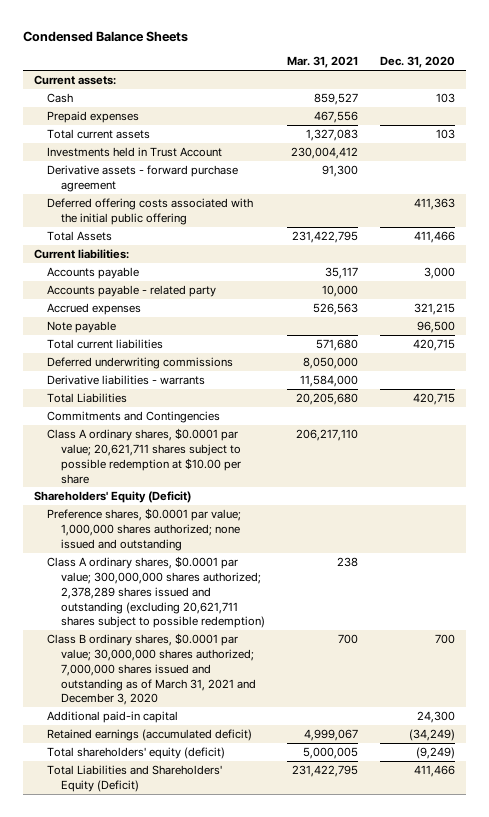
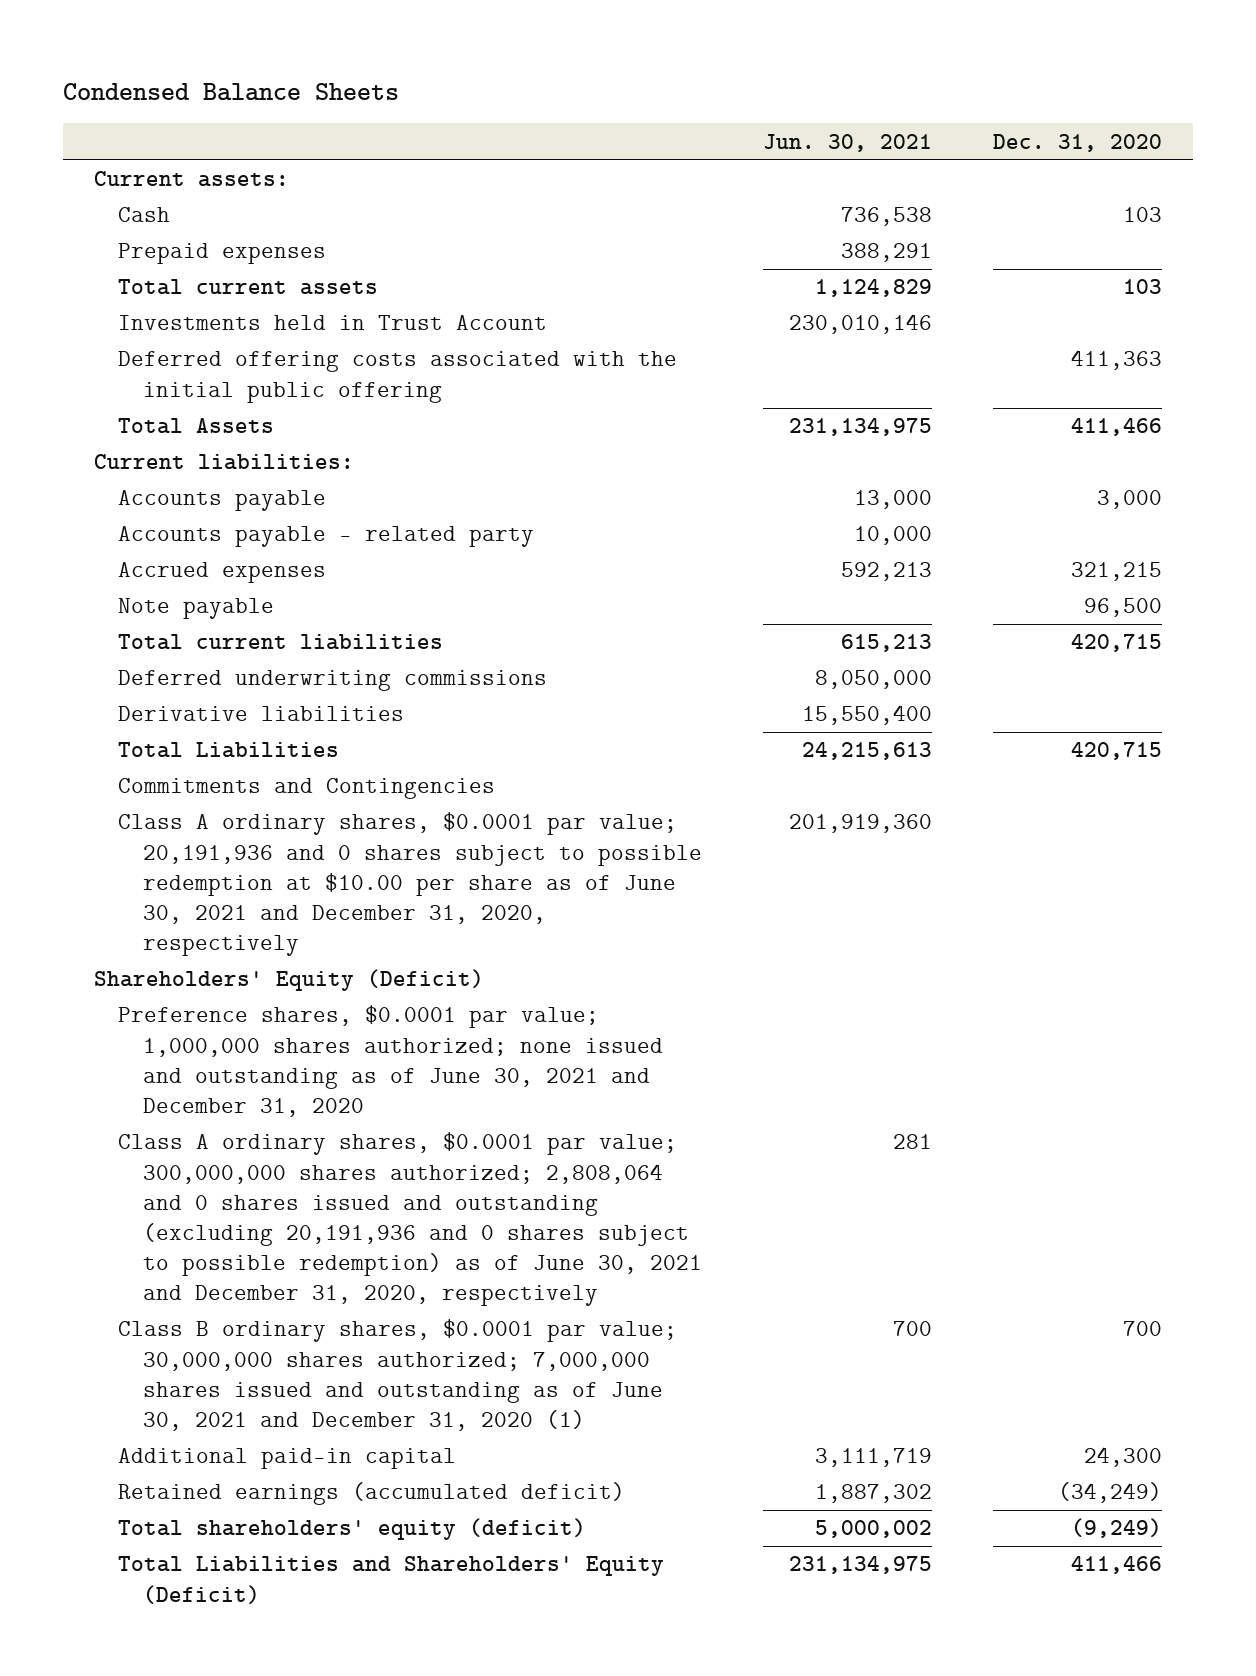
- | Mar. 31, 2021 | Dec. 31, 2020
+ | Jun. 30, 2021 | Dec. 31, 2020
- Derivative assets - forward purchase agreement | 91,300 |
- Derivative liabilities - warrants | 11,584,000 |
+ Derivative liabilities | 15,550,400 |
- Class A ordinary shares, $0.0001 par value; 20,621,711 shares subject to possible redemption at $10.00 per share | 206,217,110 |
+ Class A ordinary shares, $0.0001 par value; 20,191,936 and 0 shares subject to possible redemption at $10.00 per share as of June 30, 2021 and December 31, 2020, respectively | 201,919,360 |
- Preference shares, $0.0001 par value; 1,000,000 shares authorized; none issued and outstanding
- Class A ordinary shares, $0.0001 par value; 300,000,000 shares authorized; 2,378,289 shares issued and outstanding (excluding 20,621,711 shares subject to possible redemption) | 238 |
- Class B ordinary shares, $0.0001 par value; 30,000,000 shares authorized; 7,000,000 shares issued and outstanding as of March 31, 2021 and December 3, 2020 | 700 | 700
+ Preference shares, $0.0001 par value; 1,000,000 shares authorized; none issued and outstanding as of June 30, 2021 and December 31, 2020
+ Class A ordinary shares, $0.0001 par value; 300,000,000 shares authorized; 2,808,064 and 0 shares issued and outstanding (excluding 20,191,936 and 0 shares subject to possible redemption) as of June 30, 2021 and December 31, 2020, respectively | 281 |
+ Class B ordinary shares, $0.0001 par value; 30,000,000 shares authorized; 7,000,000 shares issued and outstanding as of June 30, 2021 and December 31, 2020 (1) | 700 | 700

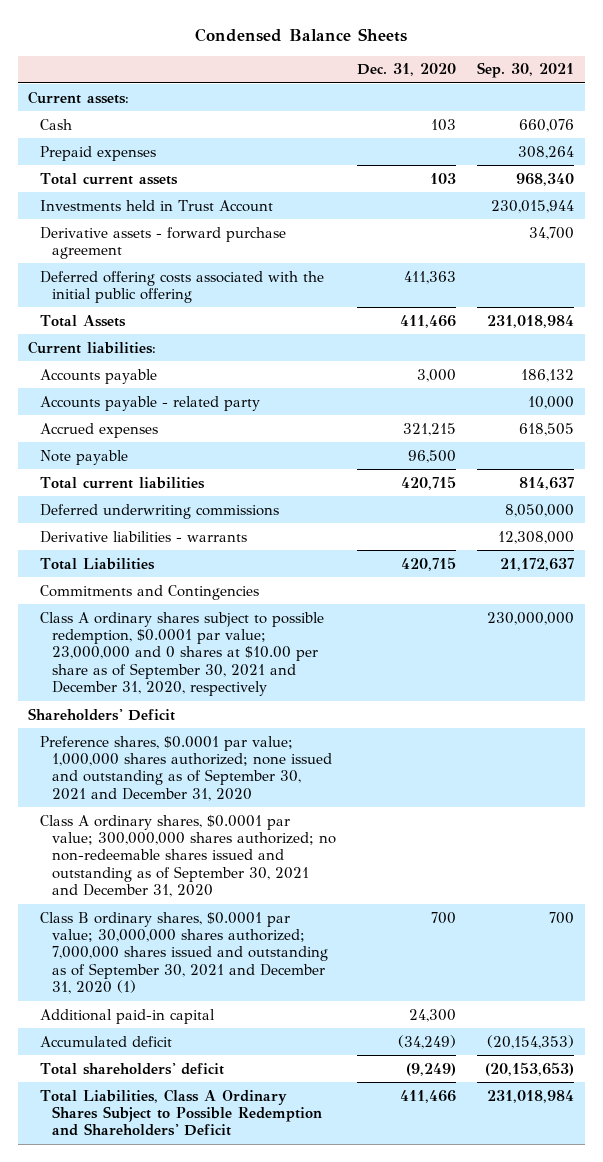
- | Jun. 30, 2021 | Dec. 31, 2020
+ | Dec. 31, 2020 | Sep. 30, 2021
+ Derivative assets - forward purchase agreement | | 34,700
- Derivative liabilities | 15,550,400 |
+ Derivative liabilities - warrants | | 12,308,000
- Class A ordinary shares, $0.0001 par value; 20,191,936 and 0 shares subject to possible redemption at $10.00 per share as of June 30, 2021 and December 31, 2020, respectively | 201,919,360 |
- Shareholders' Equity (Deficit)
- Preference shares, $0.0001 par value; 1,000,000 shares authorized; none issued and outstanding as of June 30, 2021 and December 31, 2020
- Class A ordinary shares, $0.0001 par value; 300,000,000 shares authorized; 2,808,064 and 0 shares issued and outstanding (excluding 20,191,936 and 0 shares subject to possible redemption) as of June 30, 2021 and December 31, 2020, respectively | 281 |
- Class B ordinary shares, $0.0001 par value; 30,000,000 shares authorized; 7,000,000 shares issued and outstanding as of June 30, 2021 and December 31, 2020 (1) | 700 | 700
+ Class A ordinary shares subject to possible redemption, $0.0001 par value; 23,000,000 and 0 shares at $10.00 per share as of September 30, 2021 and December 31, 2020, respectively | | 230,000,000
+ Shareholders' Deficit
+ Preference shares, $0.0001 par value; 1,000,000 shares authorized; none issued and outstanding as of September 30, 2021 and December 31, 2020
+ Class A ordinary shares, $0.0001 par value; 300,000,000 shares authorized; no non-redeemable shares issued and outstanding as of September 30, 2021 and December 31, 2020
+ Class B ordinary shares, $0.0001 par value; 30,000,000 shares authorized; 7,000,000 shares issued and outstanding as of September 30, 2021 and December 31, 2020 (1) | 700 | 700
- Retained earnings (accumulated deficit) | 1,887,302 | (34,249)
- Total shareholders' equity (deficit) | 5,000,002 | (9,249)
- Total Liabilities and Shareholders' Equity (Deficit) | 231,134,975 | 411,466
+ Accumulated deficit | (34,249) | (20,154,353)
+ Total shareholders' deficit | (9,249) | (20,153,653)
+ Total Liabilities, Class A Ordinary Shares Subject to Possible Redemption and Shareholders' Deficit | 411,466 | 231,018,984

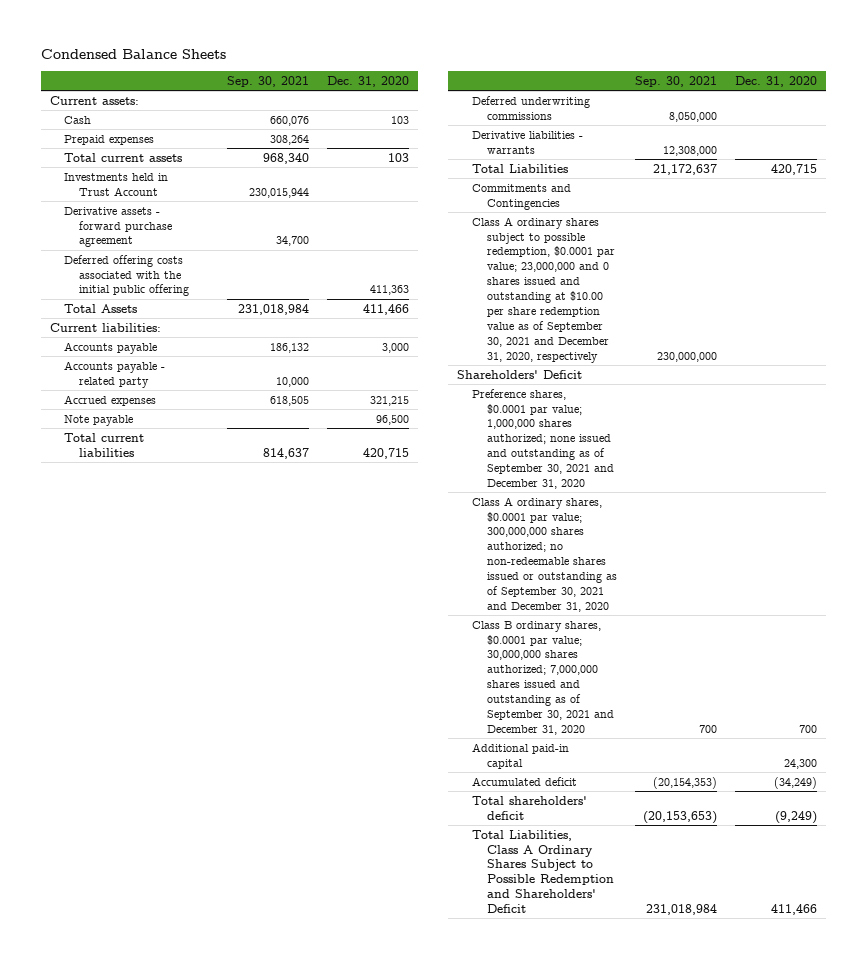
- | Dec. 31, 2020 | Sep. 30, 2021
+ | Sep. 30, 2021 | Dec. 31, 2020
- Class A ordinary shares subject to possible redemption, $0.0001 par value; 23,000,000 and 0 shares at $10.00 per share as of September 30, 2021 and December 31, 2020, respectively | | 230,000,000
+ Class A ordinary shares subject to possible redemption, $0.0001 par value; 23,000,000 and 0 shares issued and outstanding at $10.00 per share redemption value as of September 30, 2021 and December 31, 2020, respectively | 230,000,000 |
- Class A ordinary shares, $0.0001 par value; 300,000,000 shares authorized; no non-redeemable shares issued and outstanding as of September 30, 2021 and December 31, 2020
- Class B ordinary shares, $0.0001 par value; 30,000,000 shares authorized; 7,000,000 shares issued and outstanding as of September 30, 2021 and December 31, 2020 (1) | 700 | 700
+ Class A ordinary shares, $0.0001 par value; 300,000,000 shares authorized; no non-redeemable shares issued or outstanding as of September 30, 2021 and December 31, 2020
+ Class B ordinary shares, $0.0001 par value; 30,000,000 shares authorized; 7,000,000 shares issued and outstanding as of September 30, 2021 and December 31, 2020 | 700 | 700

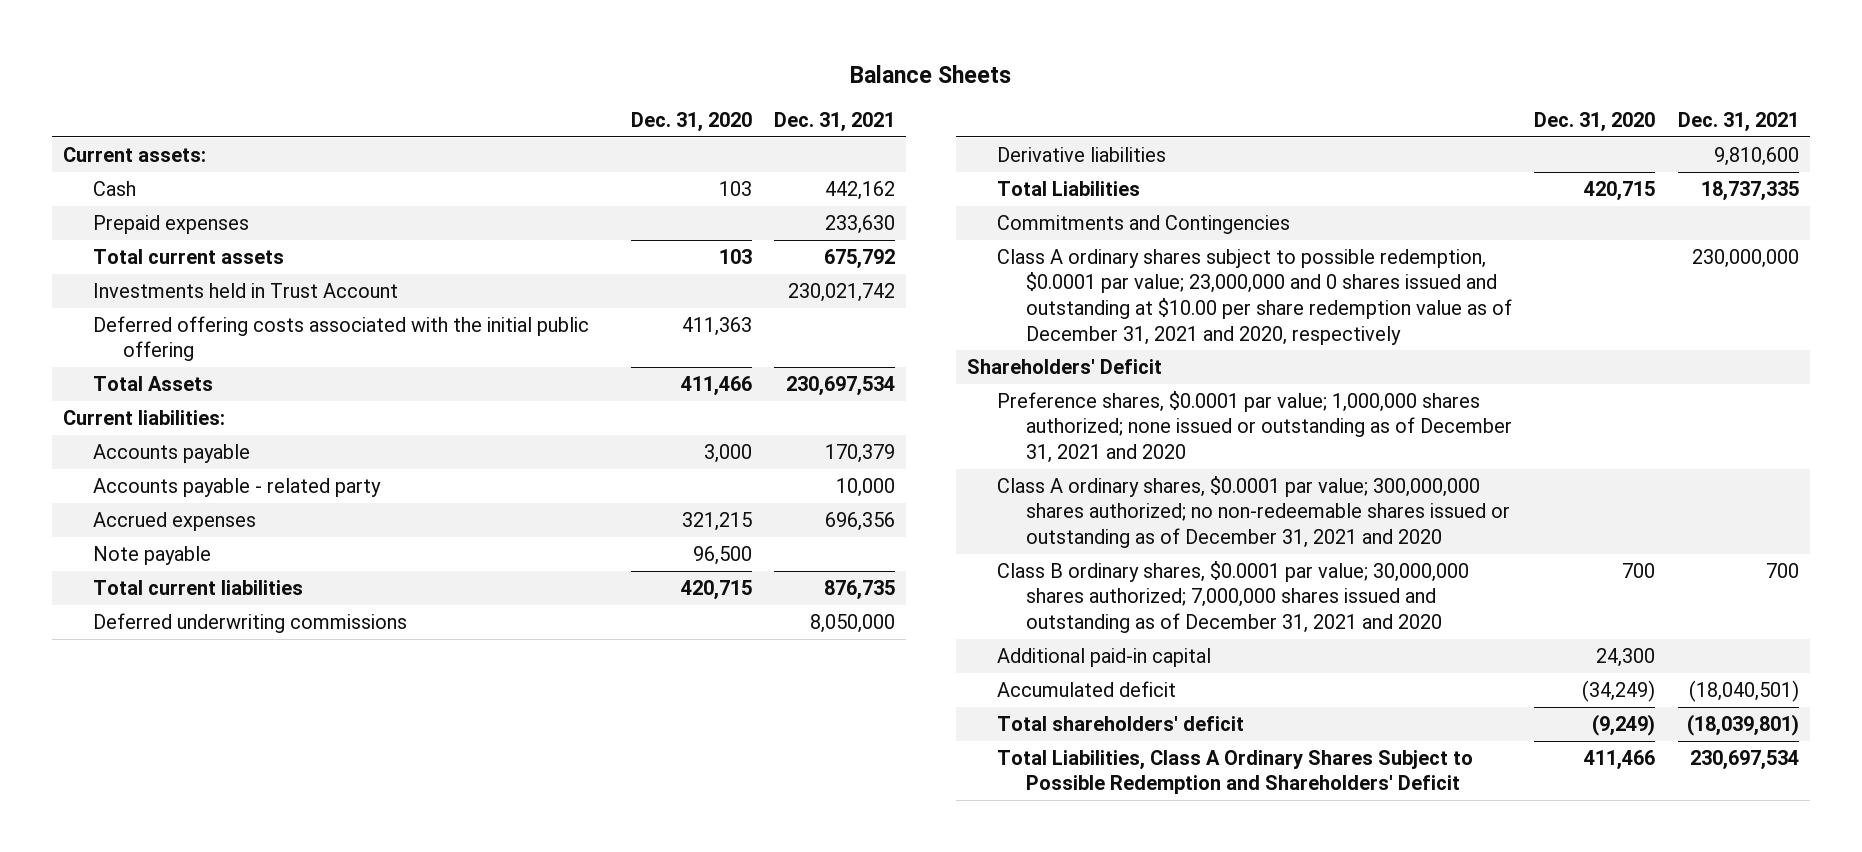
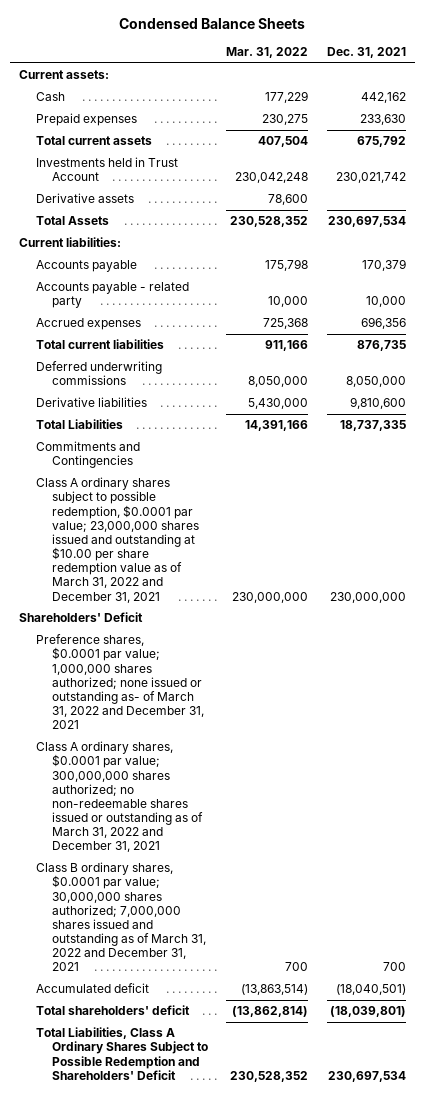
- Balance Sheets
+ Condensed Balance Sheets
- | Dec. 31, 2020 | Dec. 31, 2021
+ | Mar. 31, 2022 | Dec. 31, 2021
- Deferred offering costs associated with the initial public offering | 411,363 |
+ Derivative assets | 78,600 |
- Note payable | 96,500 |
- Class A ordinary shares subject to possible redemption, $0.0001 par value; 23,000,000 and 0 shares issued and outstanding at $10.00 per share redemption value as of December 31, 2021 and 2020, respectively | | 230,000,000
+ Class A ordinary shares subject to possible redemption, $0.0001 par value; 23,000,000 shares issued and outstanding at $10.00 per share redemption value as of March 31, 2022 and December 31, 2021 | 230,000,000 | 230,000,000
- Preference shares, $0.0001 par value; 1,000,000 shares authorized; none issued or outstanding as of December 31, 2021 and 2020
- Class A ordinary shares, $0.0001 par value; 300,000,000 shares authorized; no non-redeemable shares issued or outstanding as of December 31, 2021 and 2020
- Class B ordinary shares, $0.0001 par value; 30,000,000 shares authorized; 7,000,000 shares issued and outstanding as of December 31, 2021 and 2020 | 700 | 700
- Additional paid-in capital | 24,300 |
+ Preference shares, $0.0001 par value; 1,000,000 shares authorized; none issued or outstanding as- of March 31, 2022 and December 31, 2021
+ Class A ordinary shares, $0.0001 par value; 300,000,000 shares authorized; no non-redeemable shares issued or outstanding as of March 31, 2022 and December 31, 2021
+ Class B ordinary shares, $0.0001 par value; 30,000,000 shares authorized; 7,000,000 shares issued and outstanding as of March 31, 2022 and December 31, 2021 | 700 | 700

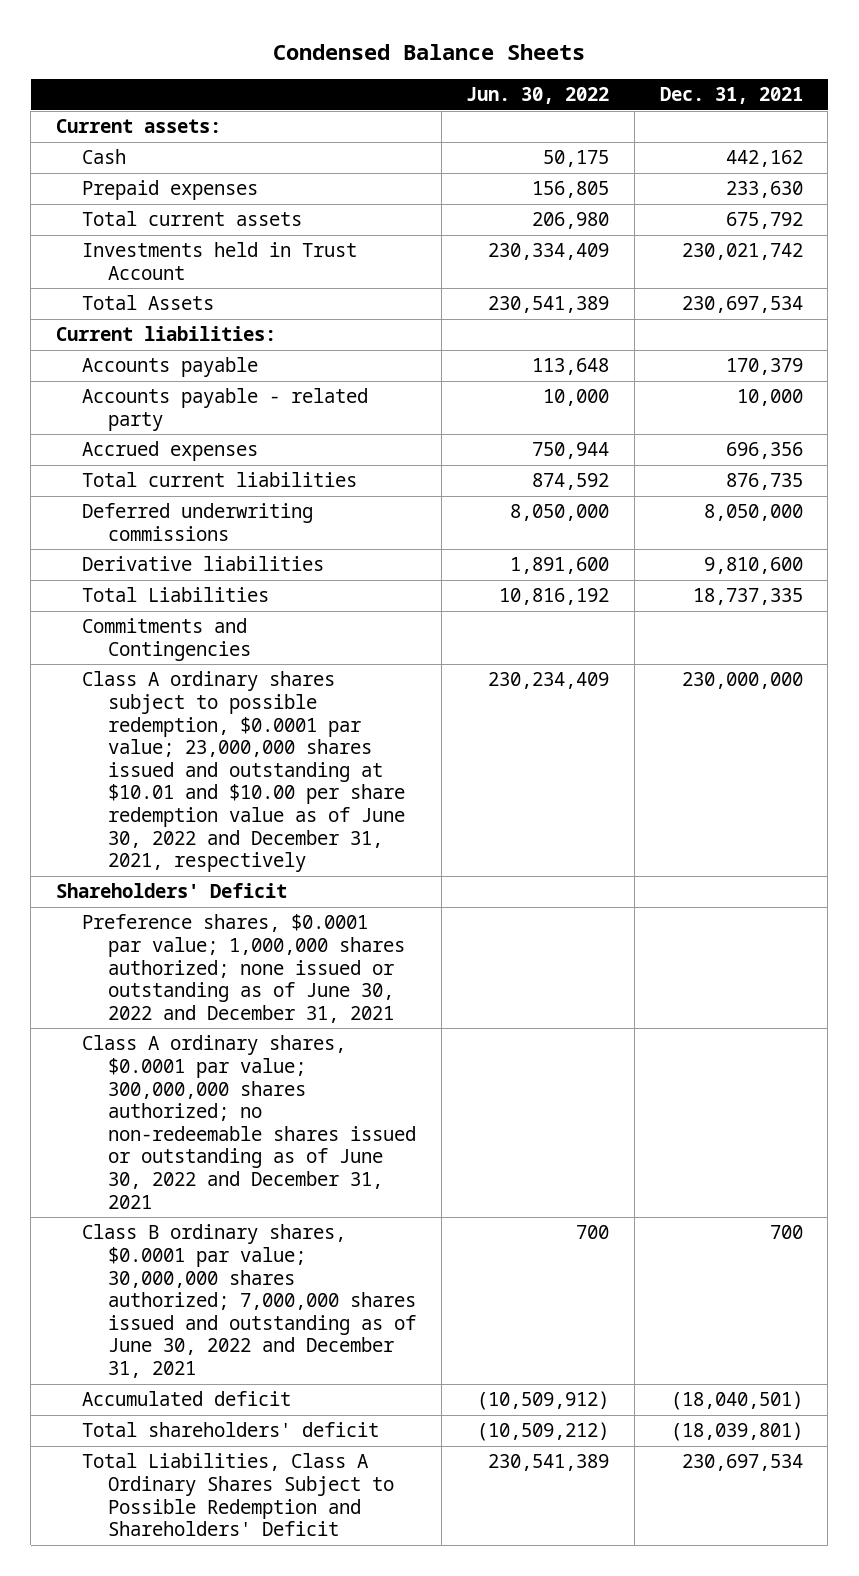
- | Mar. 31, 2022 | Dec. 31, 2021
+ | Jun. 30, 2022 | Dec. 31, 2021
- Derivative assets | 78,600 |
- Class A ordinary shares subject to possible redemption, $0.0001 par value; 23,000,000 shares issued and outstanding at $10.00 per share redemption value as of March 31, 2022 and December 31, 2021 | 230,000,000 | 230,000,000
+ Class A ordinary shares subject to possible redemption, $0.0001 par value; 23,000,000 shares issued and outstanding at $10.01 and $10.00 per share redemption value as of June 30, 2022 and December 31, 2021, respectively | 230,234,409 | 230,000,000
- Preference shares, $0.0001 par value; 1,000,000 shares authorized; none issued or outstanding as- of March 31, 2022 and December 31, 2021
- Class A ordinary shares, $0.0001 par value; 300,000,000 shares authorized; no non-redeemable shares issued or outstanding as of March 31, 2022 and December 31, 2021
- Class B ordinary shares, $0.0001 par value; 30,000,000 shares authorized; 7,000,000 shares issued and outstanding as of March 31, 2022 and December 31, 2021 | 700 | 700
+ Preference shares, $0.0001 par value; 1,000,000 shares authorized; none issued or outstanding as of June 30, 2022 and December 31, 2021
+ Class A ordinary shares, $0.0001 par value; 300,000,000 shares authorized; no non-redeemable shares issued or outstanding as of June 30, 2022 and December 31, 2021
+ Class B ordinary shares, $0.0001 par value; 30,000,000 shares authorized; 7,000,000 shares issued and outstanding as of June 30, 2022 and December 31, 2021 | 700 | 700

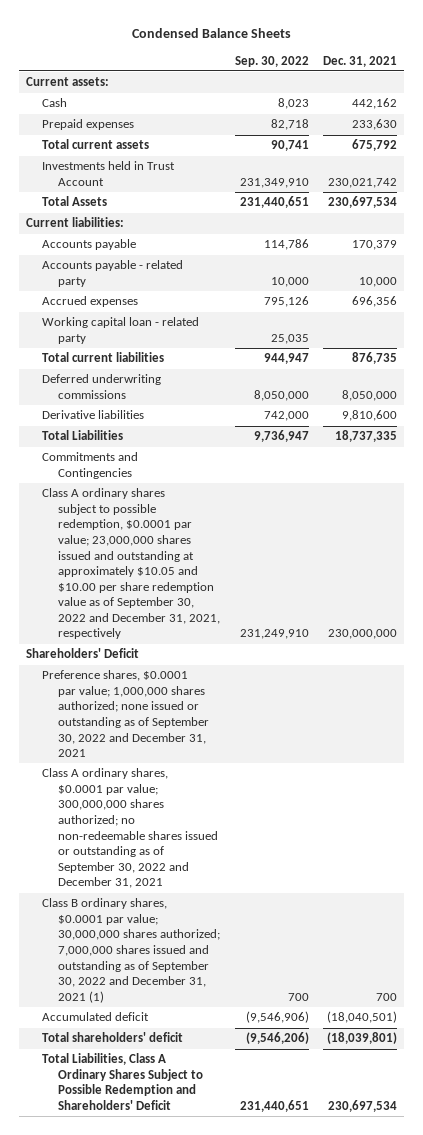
- | Jun. 30, 2022 | Dec. 31, 2021
+ | Sep. 30, 2022 | Dec. 31, 2021
+ Working capital loan - related party | 25,035 |
- Class A ordinary shares subject to possible redemption, $0.0001 par value; 23,000,000 shares issued and outstanding at $10.01 and $10.00 per share redemption value as of June 30, 2022 and December 31, 2021, respectively | 230,234,409 | 230,000,000
+ Class A ordinary shares subject to possible redemption, $0.0001 par value; 23,000,000 shares issued and outstanding at approximately $10.05 and $10.00 per share redemption value as of September 30, 2022 and December 31, 2021, respectively | 231,249,910 | 230,000,000
- Preference shares, $0.0001 par value; 1,000,000 shares authorized; none issued or outstanding as of June 30, 2022 and December 31, 2021
- Class A ordinary shares, $0.0001 par value; 300,000,000 shares authorized; no non-redeemable shares issued or outstanding as of June 30, 2022 and December 31, 2021
- Class B ordinary shares, $0.0001 par value; 30,000,000 shares authorized; 7,000,000 shares issued and outstanding as of June 30, 2022 and December 31, 2021 | 700 | 700
+ Preference shares, $0.0001 par value; 1,000,000 shares authorized; none issued or outstanding as of September 30, 2022 and December 31, 2021
+ Class A ordinary shares, $0.0001 par value; 300,000,000 shares authorized; no non-redeemable shares issued or outstanding as of September 30, 2022 and December 31, 2021
+ Class B ordinary shares, $0.0001 par value; 30,000,000 shares authorized; 7,000,000 shares issued and outstanding as of September 30, 2022 and December 31, 2021 (1) | 700 | 700

